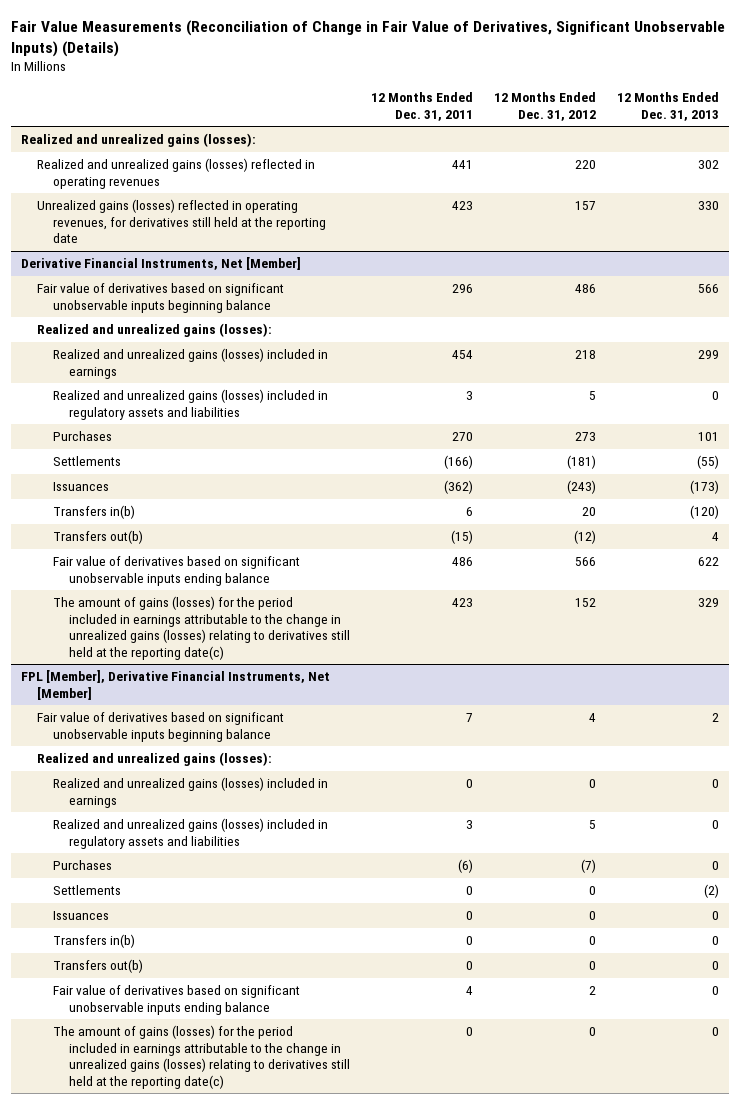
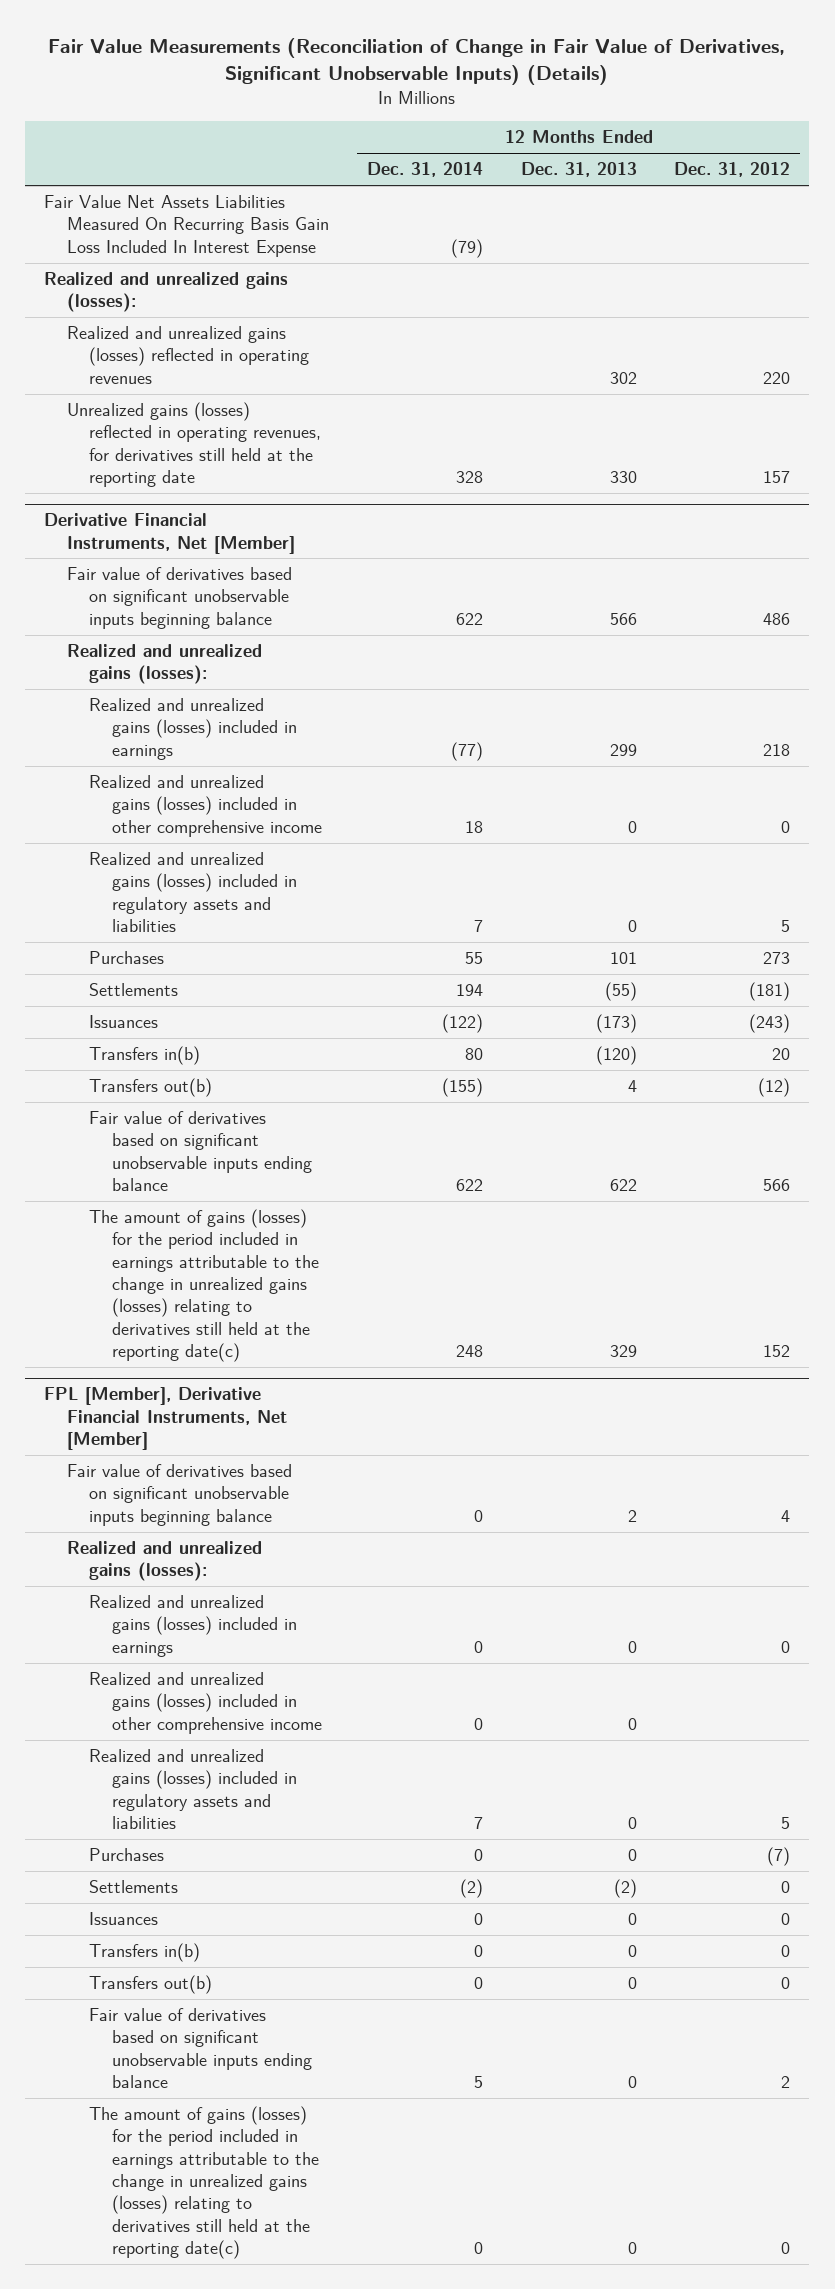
- | 12 Months Ended Dec. 31, 2011 | 12 Months Ended Dec. 31, 2012 | 12 Months Ended Dec. 31, 2013
+ | 12 Months Ended Dec. 31, 2014 | 12 Months Ended Dec. 31, 2013 | 12 Months Ended Dec. 31, 2012
+ Fair Value Net Assets Liabilities Measured On Recurring Basis Gain Loss Included In Interest Expense | (79) | |
@ Derivative Financial Instruments, Net [Member]
+ Realized and unrealized gains (losses) included in other comprehensive income | 18 | 0 | 0
@ FPL [Member], Derivative Financial Instruments, Net [Member]
+ Realized and unrealized gains (losses) included in other comprehensive income | 0 | 0 |

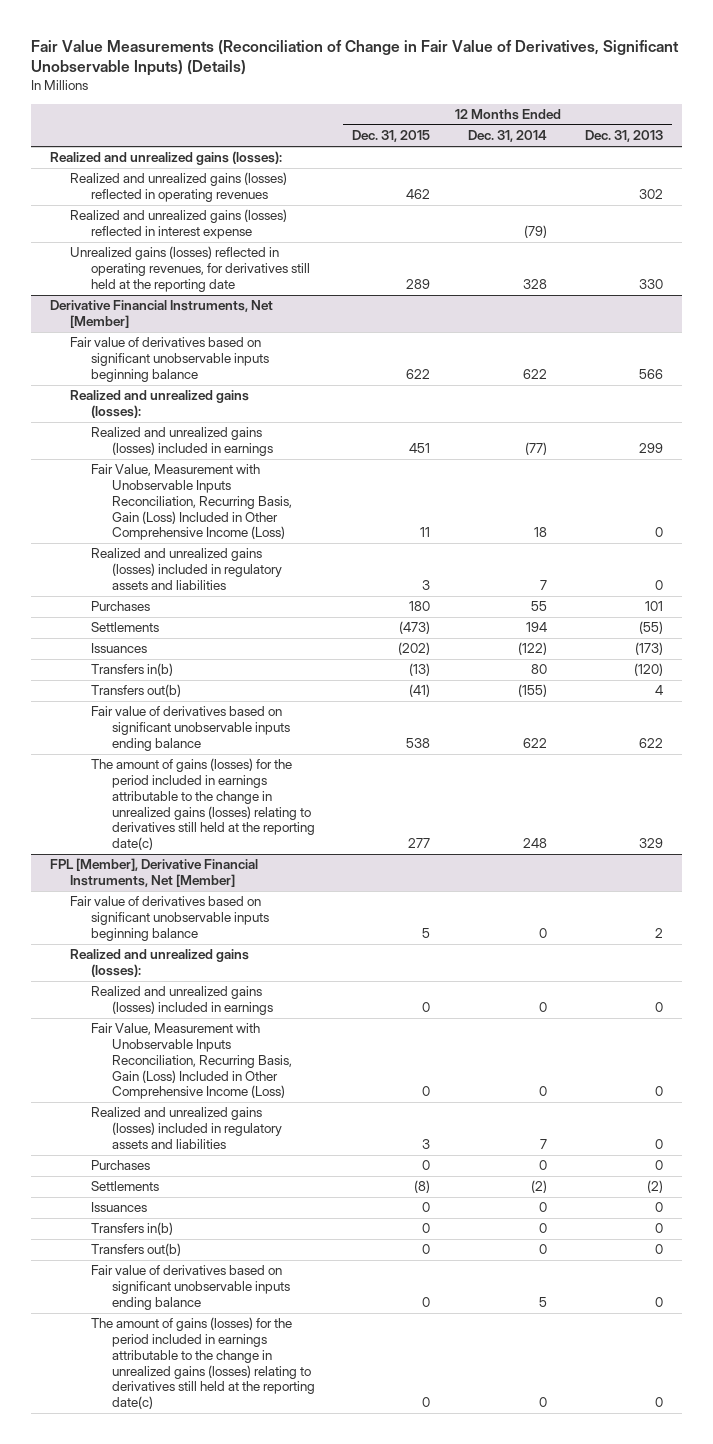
- | 12 Months Ended Dec. 31, 2014 | 12 Months Ended Dec. 31, 2013 | 12 Months Ended Dec. 31, 2012
+ | 12 Months Ended Dec. 31, 2015 | 12 Months Ended Dec. 31, 2014 | 12 Months Ended Dec. 31, 2013
- Fair Value Net Assets Liabilities Measured On Recurring Basis Gain Loss Included In Interest Expense | (79) | |
+ Realized and unrealized gains (losses) reflected in interest expense | | (79) |
@ Derivative Financial Instruments, Net [Member]
- Realized and unrealized gains (losses) included in other comprehensive income | 18 | 0 | 0
+ Fair Value, Measurement with Unobservable Inputs Reconciliation, Recurring Basis, Gain (Loss) Included in Other Comprehensive Income (Loss) | 11 | 18 | 0
@ FPL [Member], Derivative Financial Instruments, Net [Member]
- Realized and unrealized gains (losses) included in other comprehensive income | 0 | 0 |
+ Fair Value, Measurement with Unobservable Inputs Reconciliation, Recurring Basis, Gain (Loss) Included in Other Comprehensive Income (Loss) | 0 | 0 | 0

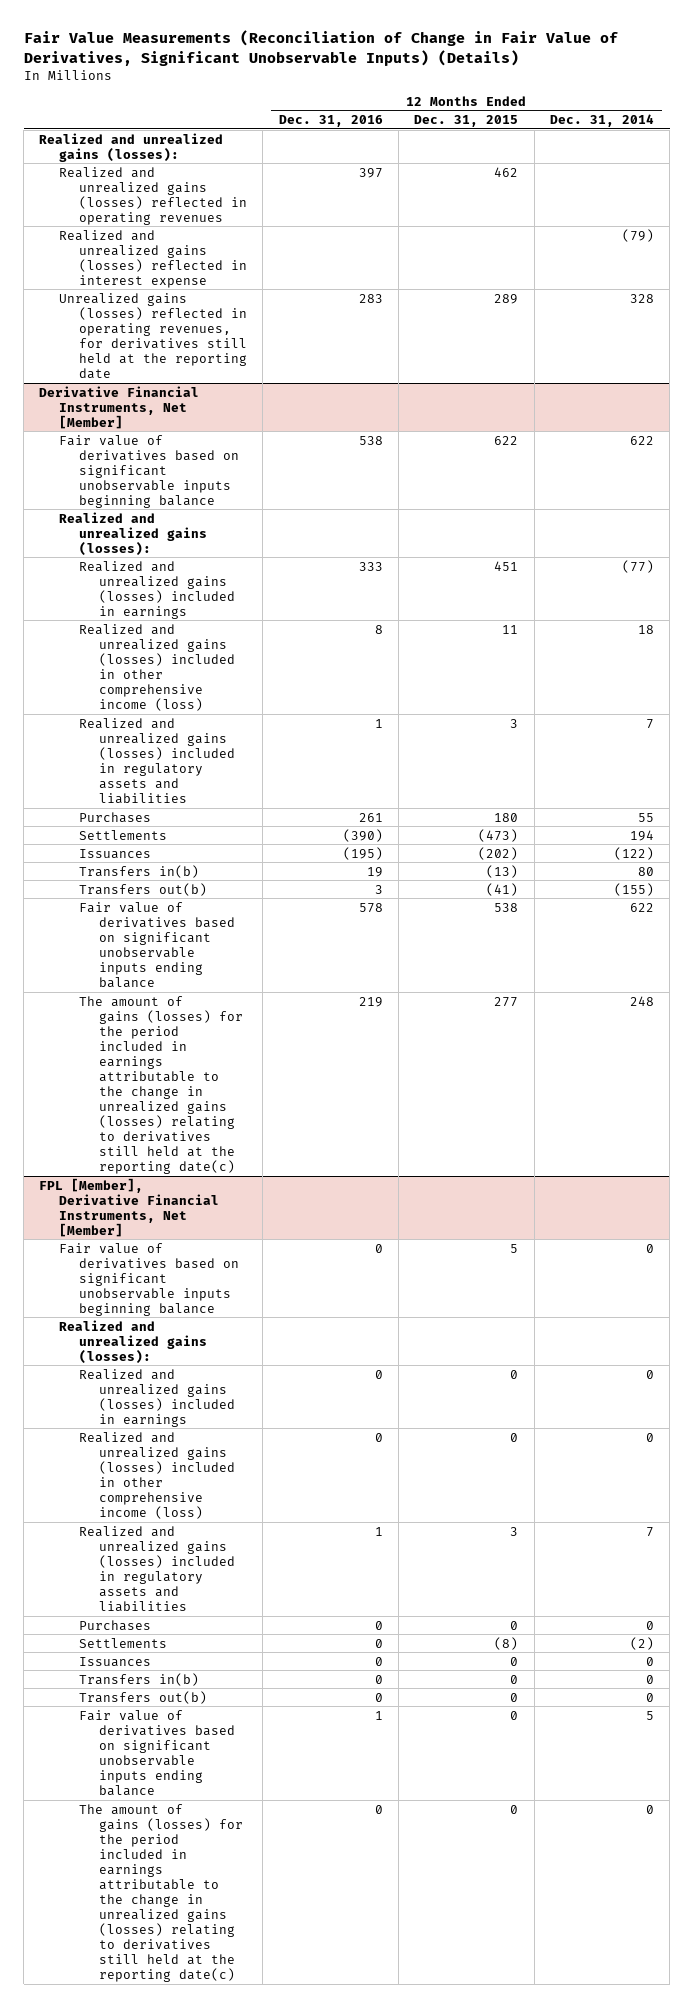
- | 12 Months Ended Dec. 31, 2015 | 12 Months Ended Dec. 31, 2014 | 12 Months Ended Dec. 31, 2013
+ | 12 Months Ended Dec. 31, 2016 | 12 Months Ended Dec. 31, 2015 | 12 Months Ended Dec. 31, 2014
@ Derivative Financial Instruments, Net [Member]
- Fair Value, Measurement with Unobservable Inputs Reconciliation, Recurring Basis, Gain (Loss) Included in Other Comprehensive Income (Loss) | 11 | 18 | 0
+ Realized and unrealized gains (losses) included in other comprehensive income (loss) | 8 | 11 | 18
@ FPL [Member], Derivative Financial Instruments, Net [Member]
- Fair Value, Measurement with Unobservable Inputs Reconciliation, Recurring Basis, Gain (Loss) Included in Other Comprehensive Income (Loss) | 0 | 0 | 0
+ Realized and unrealized gains (losses) included in other comprehensive income (loss) | 0 | 0 | 0

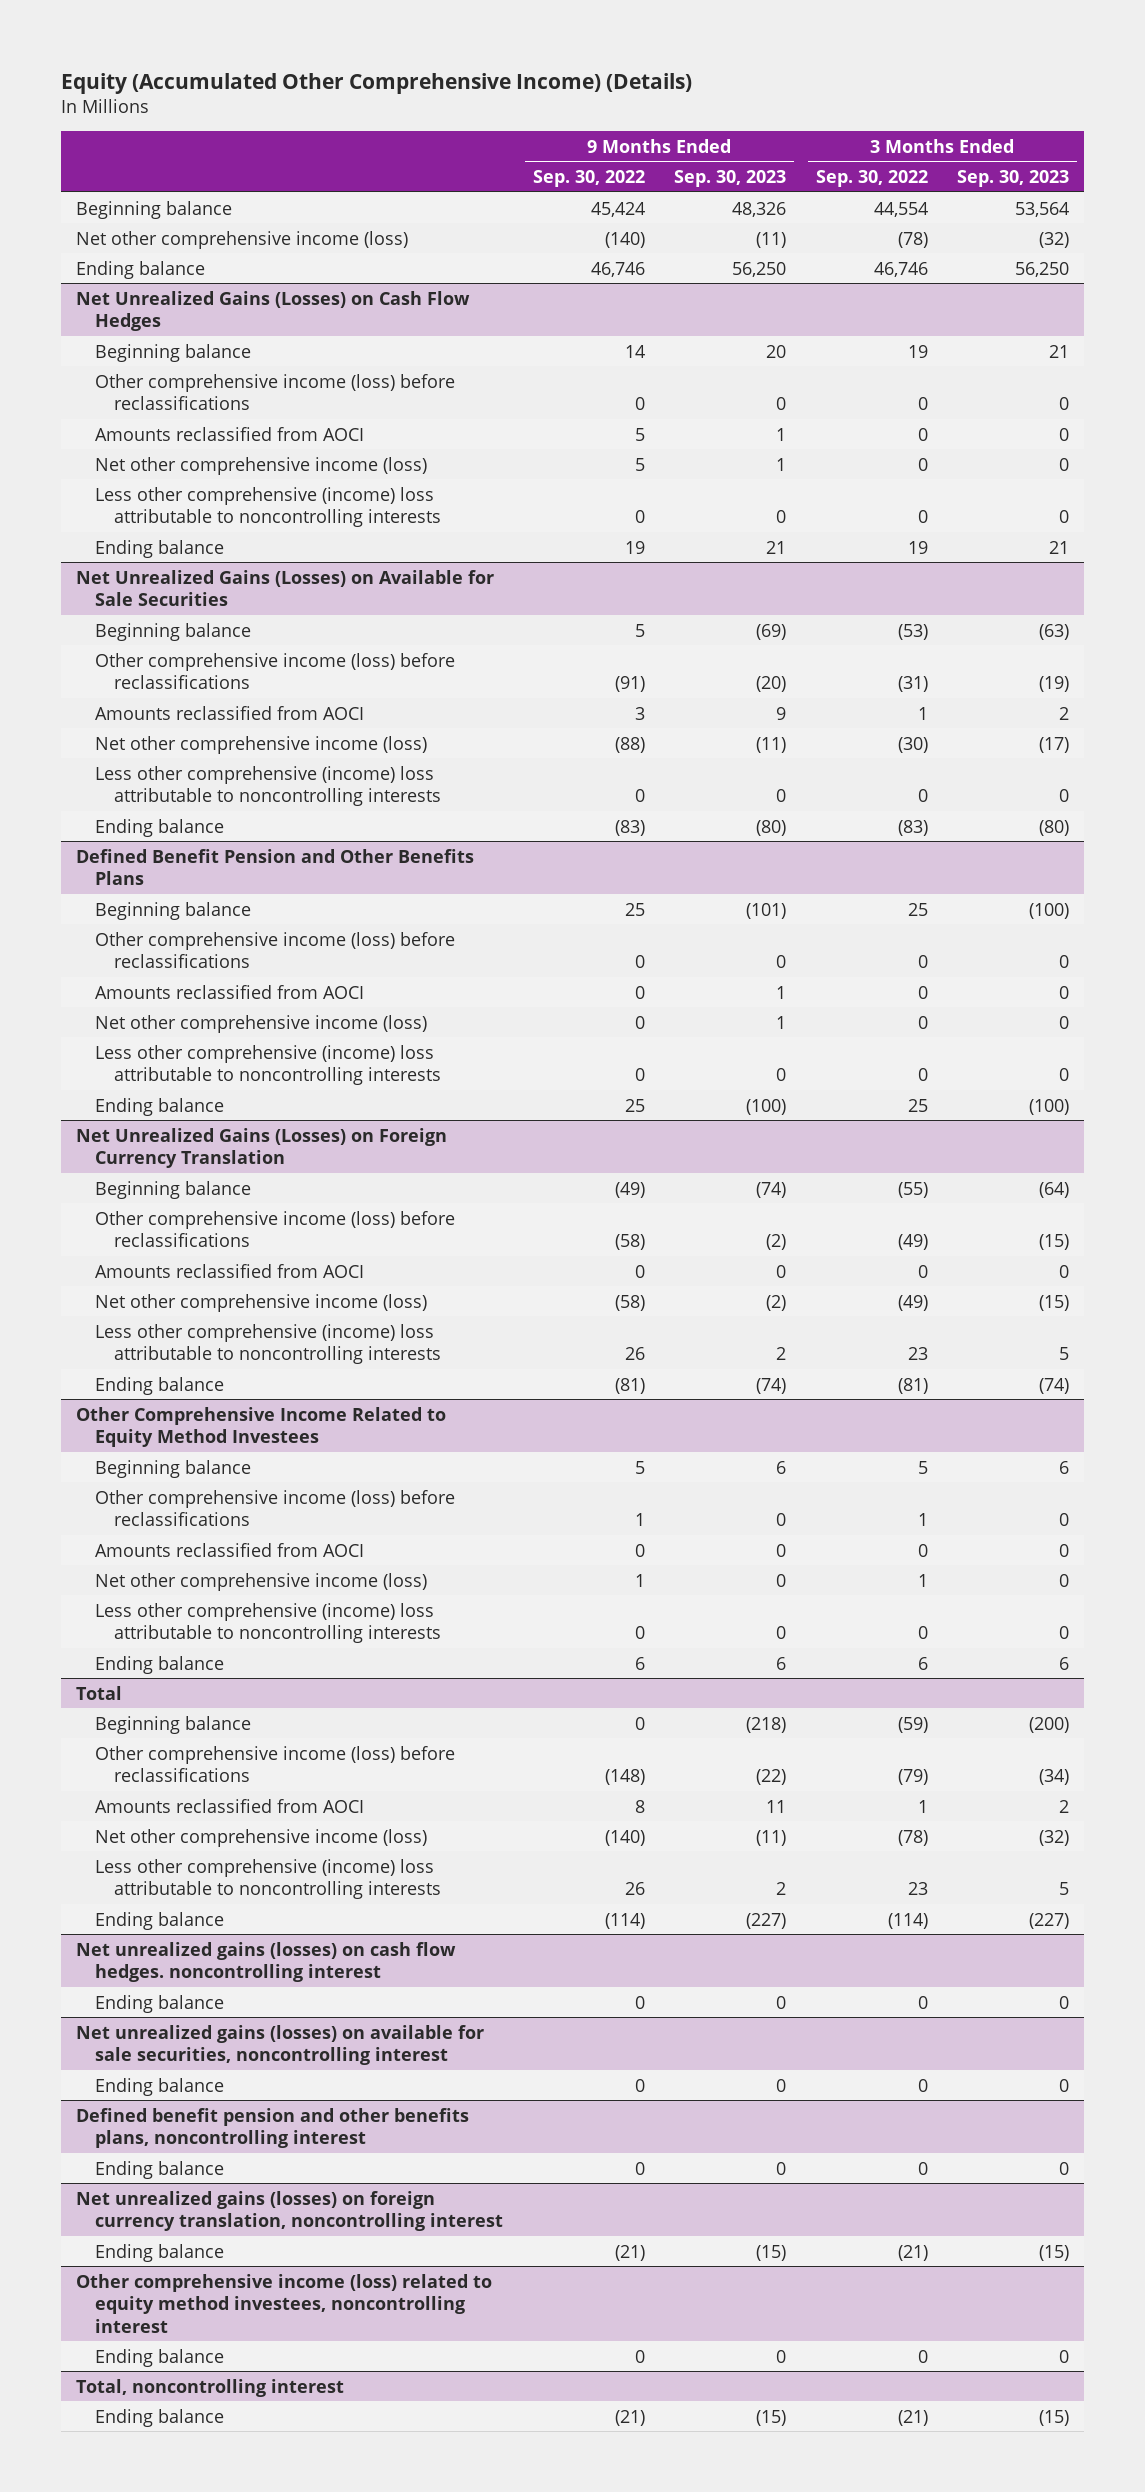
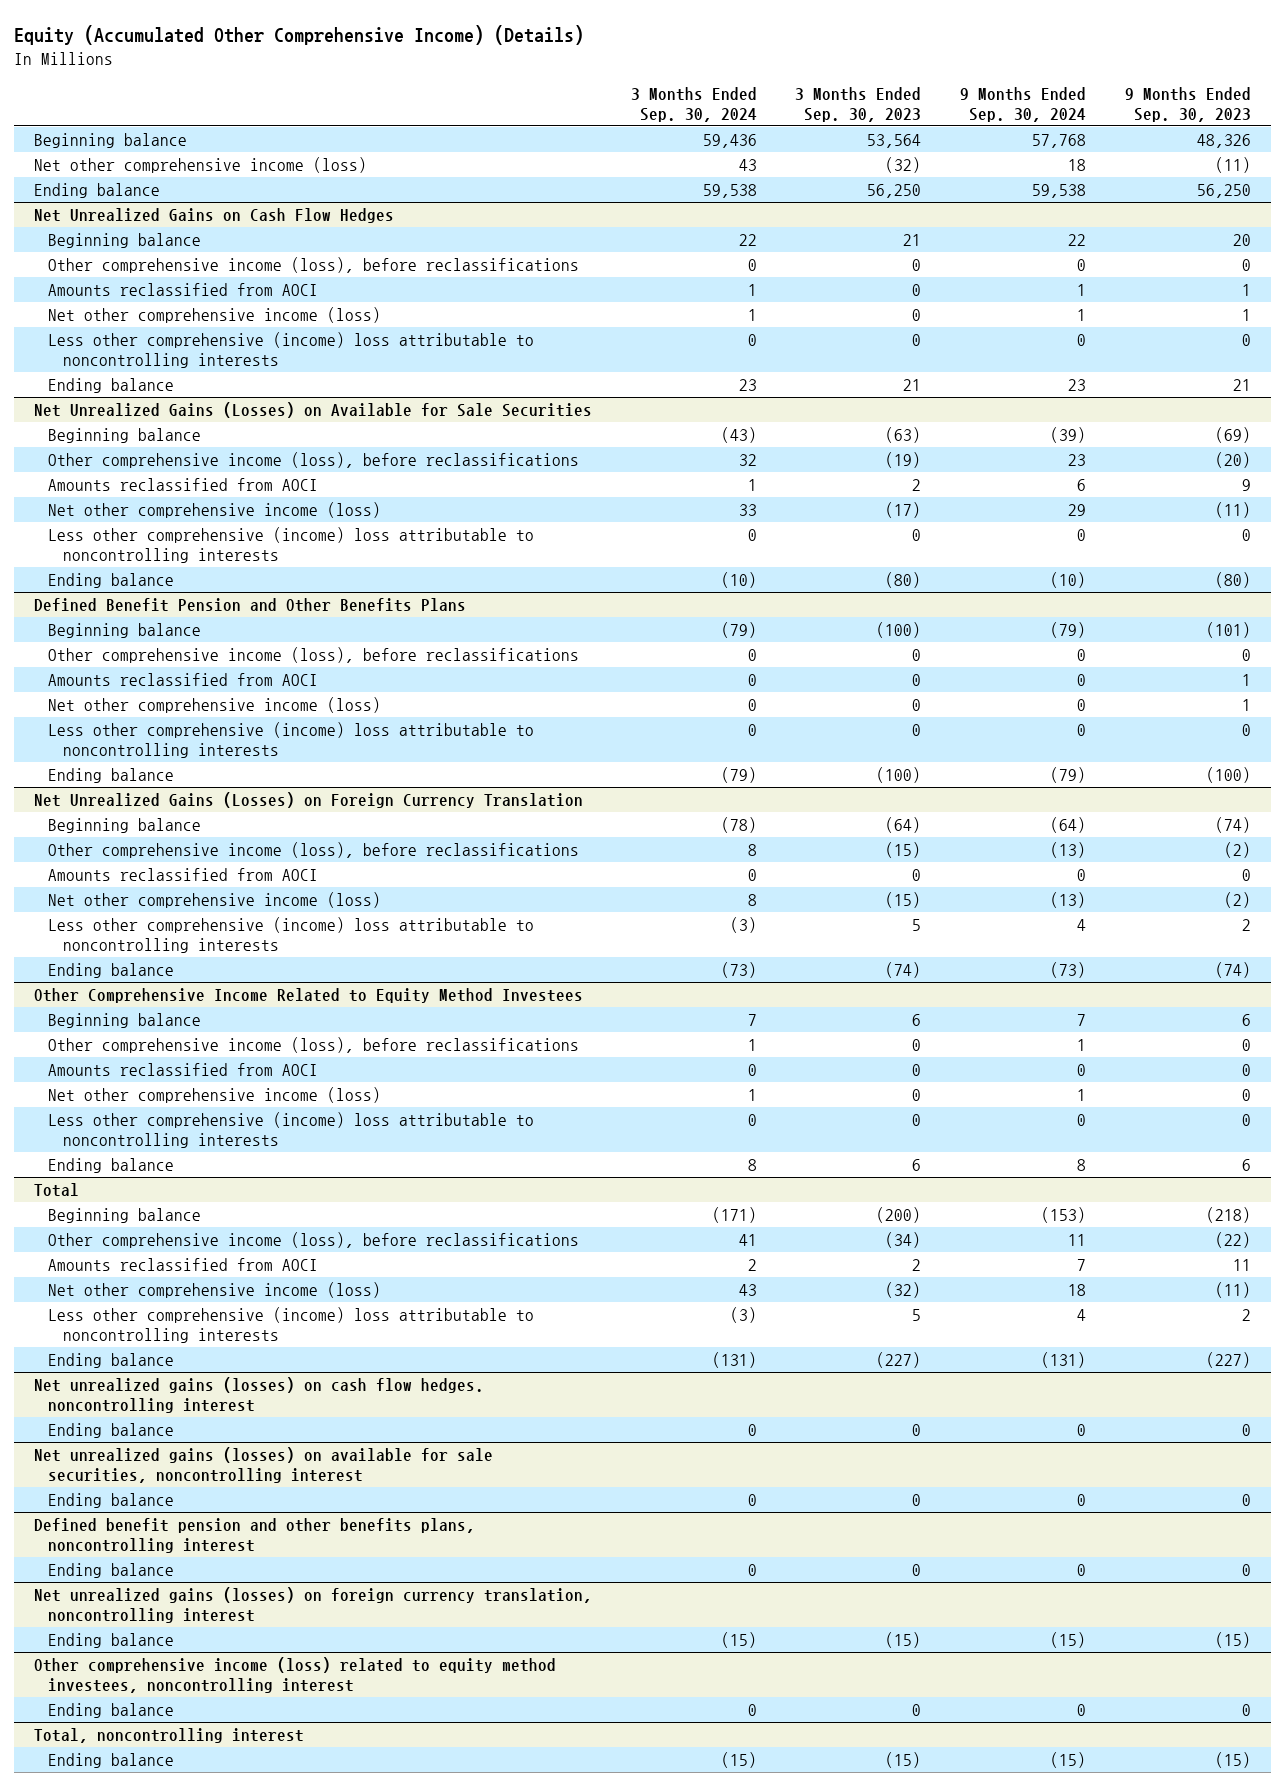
- | 9 Months Ended Sep. 30, 2022 | 9 Months Ended Sep. 30, 2023 | 3 Months Ended Sep. 30, 2022 | 3 Months Ended Sep. 30, 2023
+ | 3 Months Ended Sep. 30, 2024 | 3 Months Ended Sep. 30, 2023 | 9 Months Ended Sep. 30, 2024 | 9 Months Ended Sep. 30, 2023
- Net Unrealized Gains (Losses) on Cash Flow Hedges
+ Net Unrealized Gains on Cash Flow Hedges
- Other comprehensive income (loss) before reclassifications | 0 | 0 | 0 | 0
+ Other comprehensive income (loss), before reclassifications | 0 | 0 | 0 | 0
@ Net Unrealized Gains (Losses) on Available for Sale Securities
- Other comprehensive income (loss) before reclassifications | (91) | (20) | (31) | (19)
+ Other comprehensive income (loss), before reclassifications | 32 | (19) | 23 | (20)
@ Defined Benefit Pension and Other Benefits Plans
- Other comprehensive income (loss) before reclassifications | 0 | 0 | 0 | 0
+ Other comprehensive income (loss), before reclassifications | 0 | 0 | 0 | 0
@ Net Unrealized Gains (Losses) on Foreign Currency Translation
- Other comprehensive income (loss) before reclassifications | (58) | (2) | (49) | (15)
+ Other comprehensive income (loss), before reclassifications | 8 | (15) | (13) | (2)
@ Other Comprehensive Income Related to Equity Method Investees
- Other comprehensive income (loss) before reclassifications | 1 | 0 | 1 | 0
+ Other comprehensive income (loss), before reclassifications | 1 | 0 | 1 | 0
@ Total
- Other comprehensive income (loss) before reclassifications | (148) | (22) | (79) | (34)
+ Other comprehensive income (loss), before reclassifications | 41 | (34) | 11 | (22)

